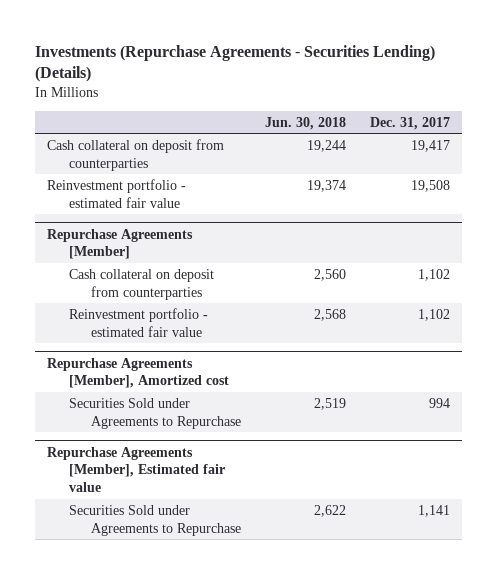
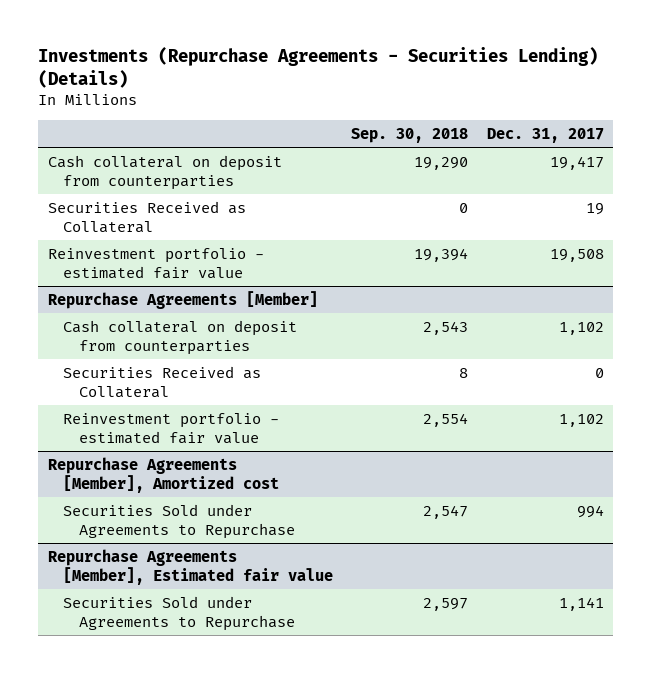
- | Jun. 30, 2018 | Dec. 31, 2017
+ | Sep. 30, 2018 | Dec. 31, 2017
+ Securities Received as Collateral | 0 | 19
@ Repurchase Agreements [Member]
+ Securities Received as Collateral | 8 | 0

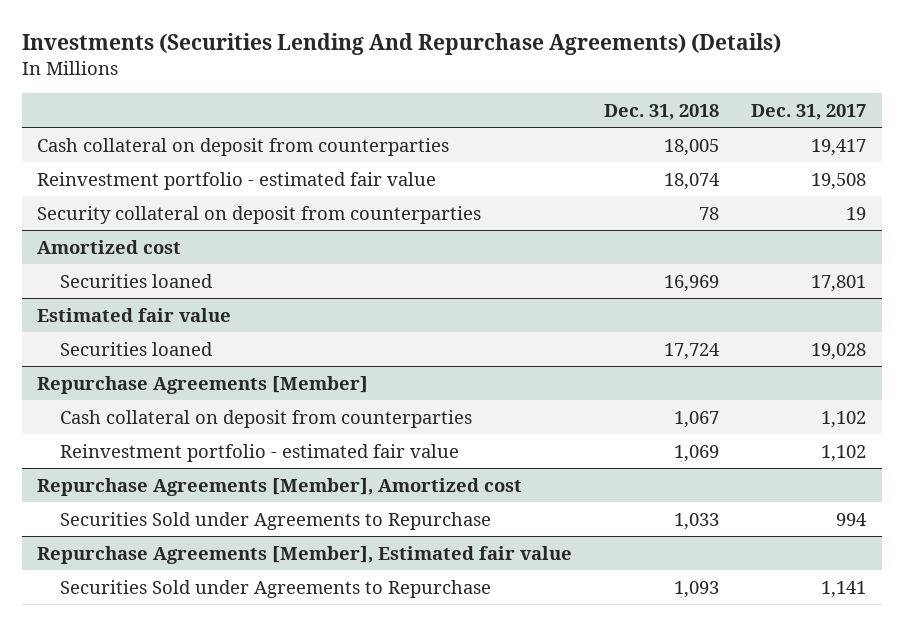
- Investments (Repurchase Agreements - Securities Lending) (Details)
+ Investments (Securities Lending And Repurchase Agreements) (Details)
- | Sep. 30, 2018 | Dec. 31, 2017
+ | Dec. 31, 2018 | Dec. 31, 2017
- Securities Received as Collateral | 0 | 19
+ Security collateral on deposit from counterparties | 78 | 19
+ Amortized cost
+ Securities loaned | 16,969 | 17,801
+ Estimated fair value
+ Securities loaned | 17,724 | 19,028
@ Repurchase Agreements [Member]
- Securities Received as Collateral | 8 | 0

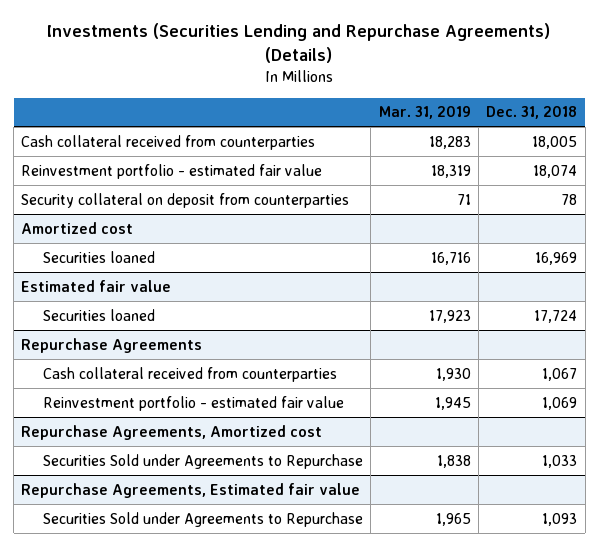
- Investments (Securities Lending And Repurchase Agreements) (Details)
+ Investments (Securities Lending and Repurchase Agreements) (Details)
- | Dec. 31, 2018 | Dec. 31, 2017
+ | Mar. 31, 2019 | Dec. 31, 2018
- Cash collateral on deposit from counterparties | 18,005 | 19,417
+ Cash collateral received from counterparties | 18,283 | 18,005
- Repurchase Agreements [Member]
- Cash collateral on deposit from counterparties | 1,067 | 1,102
+ Repurchase Agreements
+ Cash collateral received from counterparties | 1,930 | 1,067
- Repurchase Agreements [Member], Amortized cost
+ Repurchase Agreements, Amortized cost
- Repurchase Agreements [Member], Estimated fair value
+ Repurchase Agreements, Estimated fair value

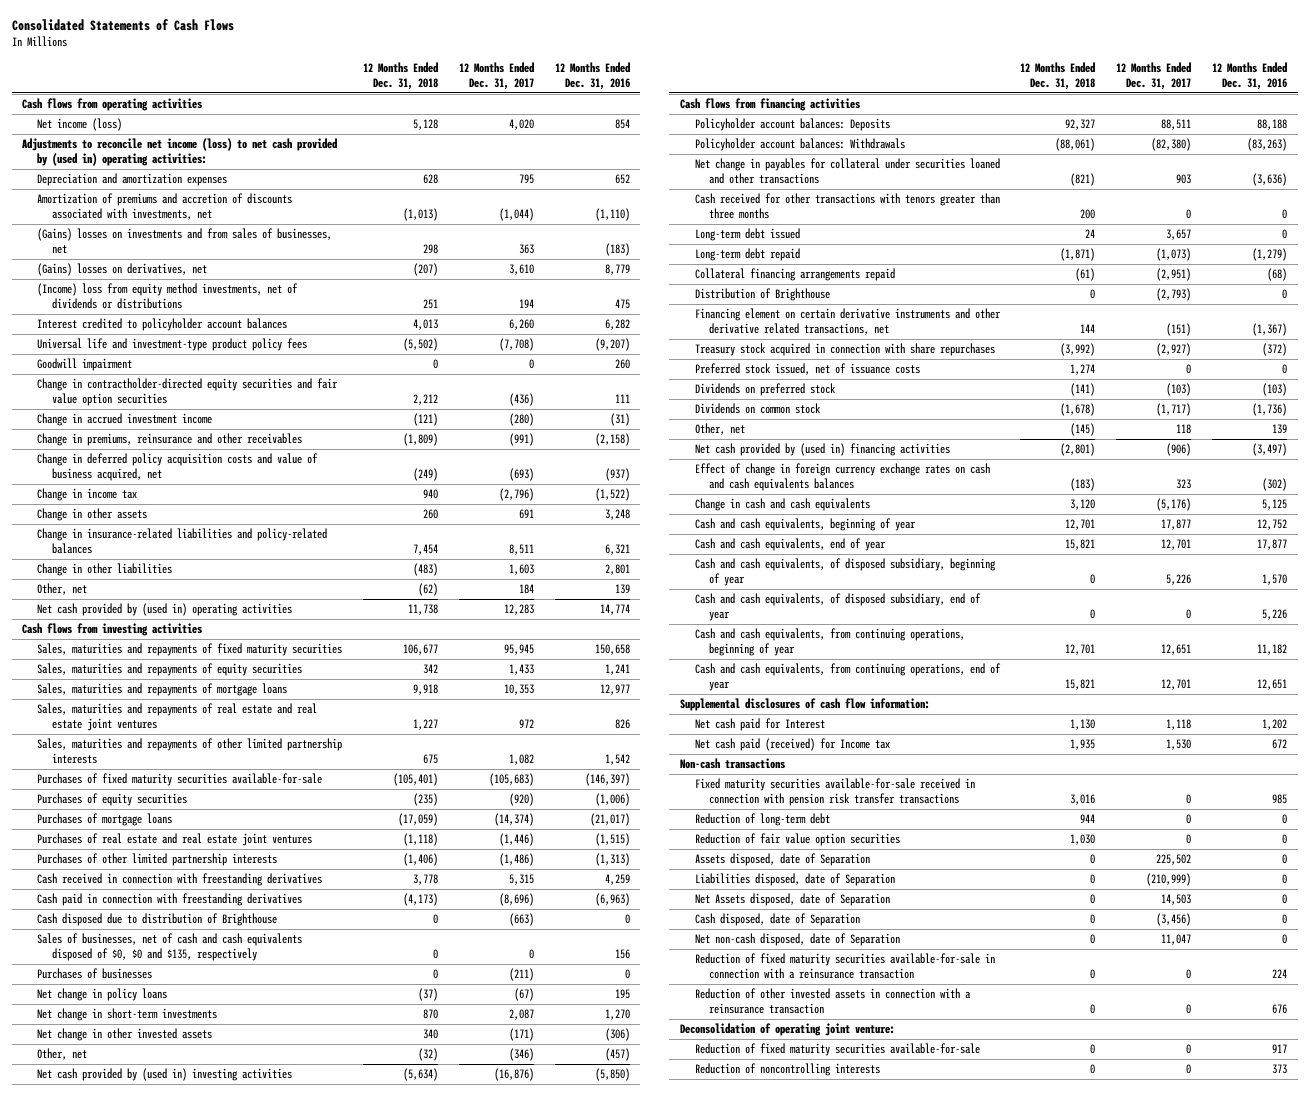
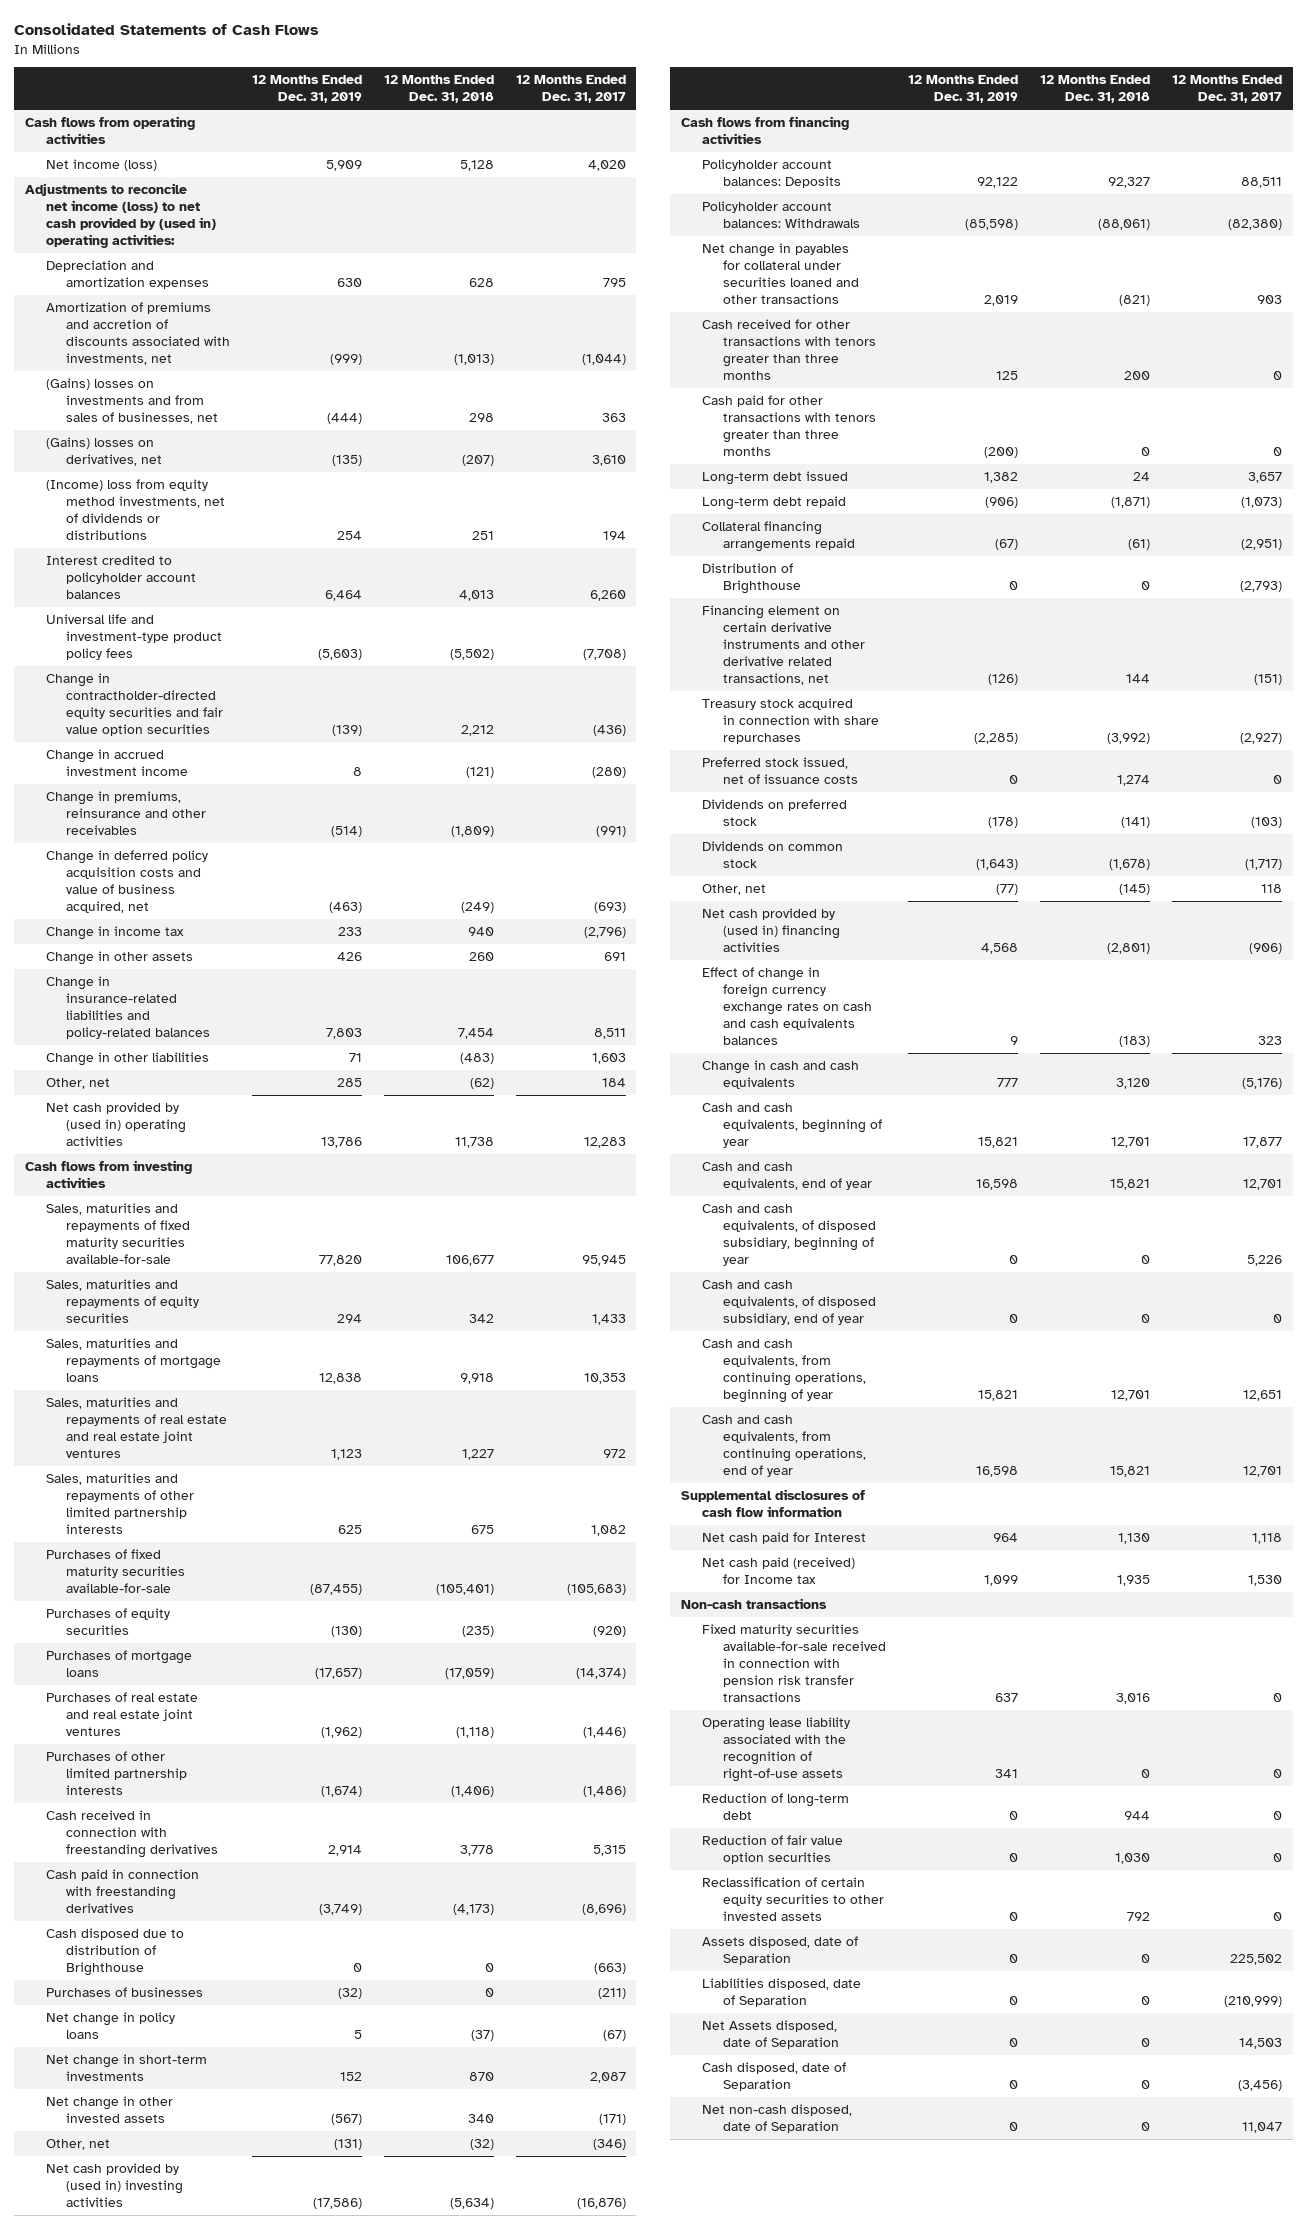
- | 12 Months Ended Dec. 31, 2018 | 12 Months Ended Dec. 31, 2017 | 12 Months Ended Dec. 31, 2016
+ | 12 Months Ended Dec. 31, 2019 | 12 Months Ended Dec. 31, 2018 | 12 Months Ended Dec. 31, 2017
- Goodwill impairment | 0 | 0 | 260
- Sales, maturities and repayments of fixed maturity securities | 106,677 | 95,945 | 150,658
+ Sales, maturities and repayments of fixed maturity securities available-for-sale | 77,820 | 106,677 | 95,945
- Sales of businesses, net of cash and cash equivalents disposed of $0, $0 and $135, respectively | 0 | 0 | 156
+ Cash paid for other transactions with tenors greater than three months | (200) | 0 | 0
- Supplemental disclosures of cash flow information:
+ Supplemental disclosures of cash flow information
+ Operating lease liability associated with the recognition of right-of-use assets | 341 | 0 | 0
+ Reclassification of certain equity securities to other invested assets | 0 | 792 | 0
- Reduction of fixed maturity securities available-for-sale in connection with a reinsurance transaction | 0 | 0 | 224
- Reduction of other invested assets in connection with a reinsurance transaction | 0 | 0 | 676
- Deconsolidation of operating joint venture:
- Reduction of fixed maturity securities available-for-sale | 0 | 0 | 917
- Reduction of noncontrolling interests | 0 | 0 | 373

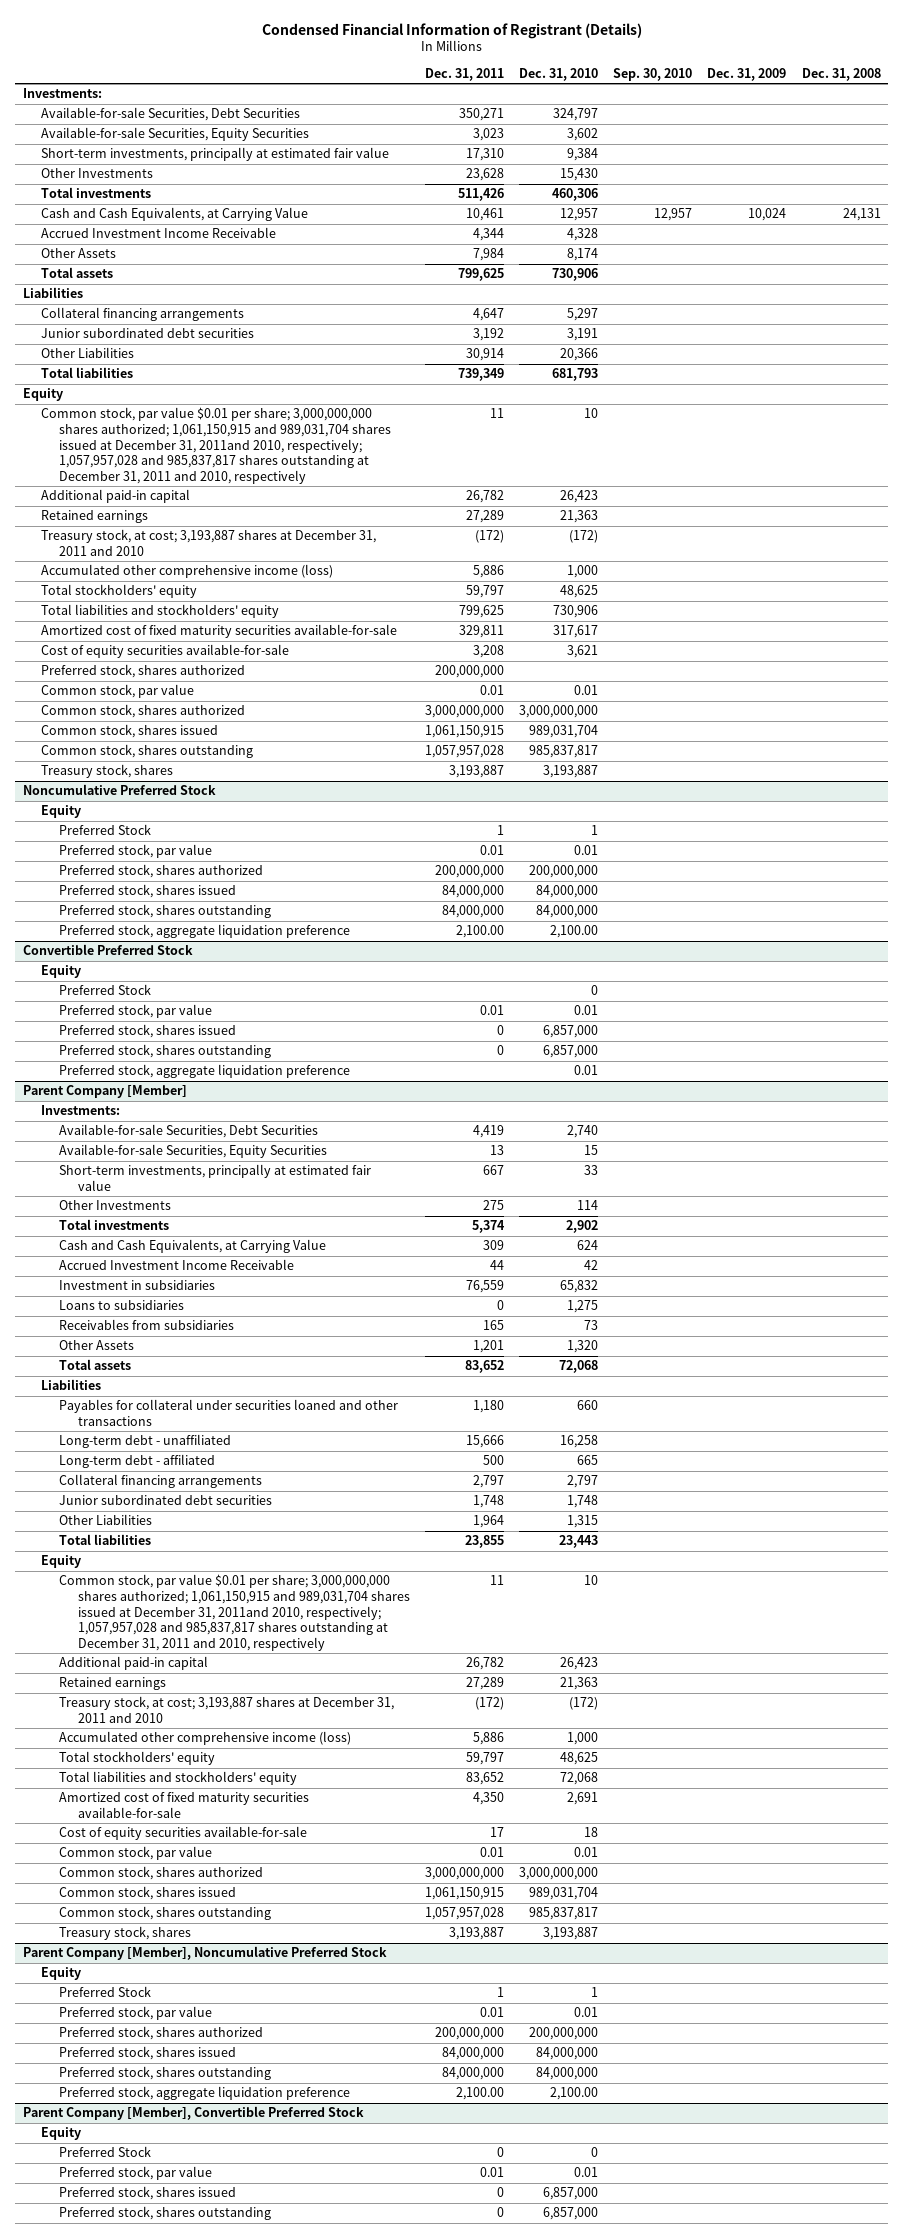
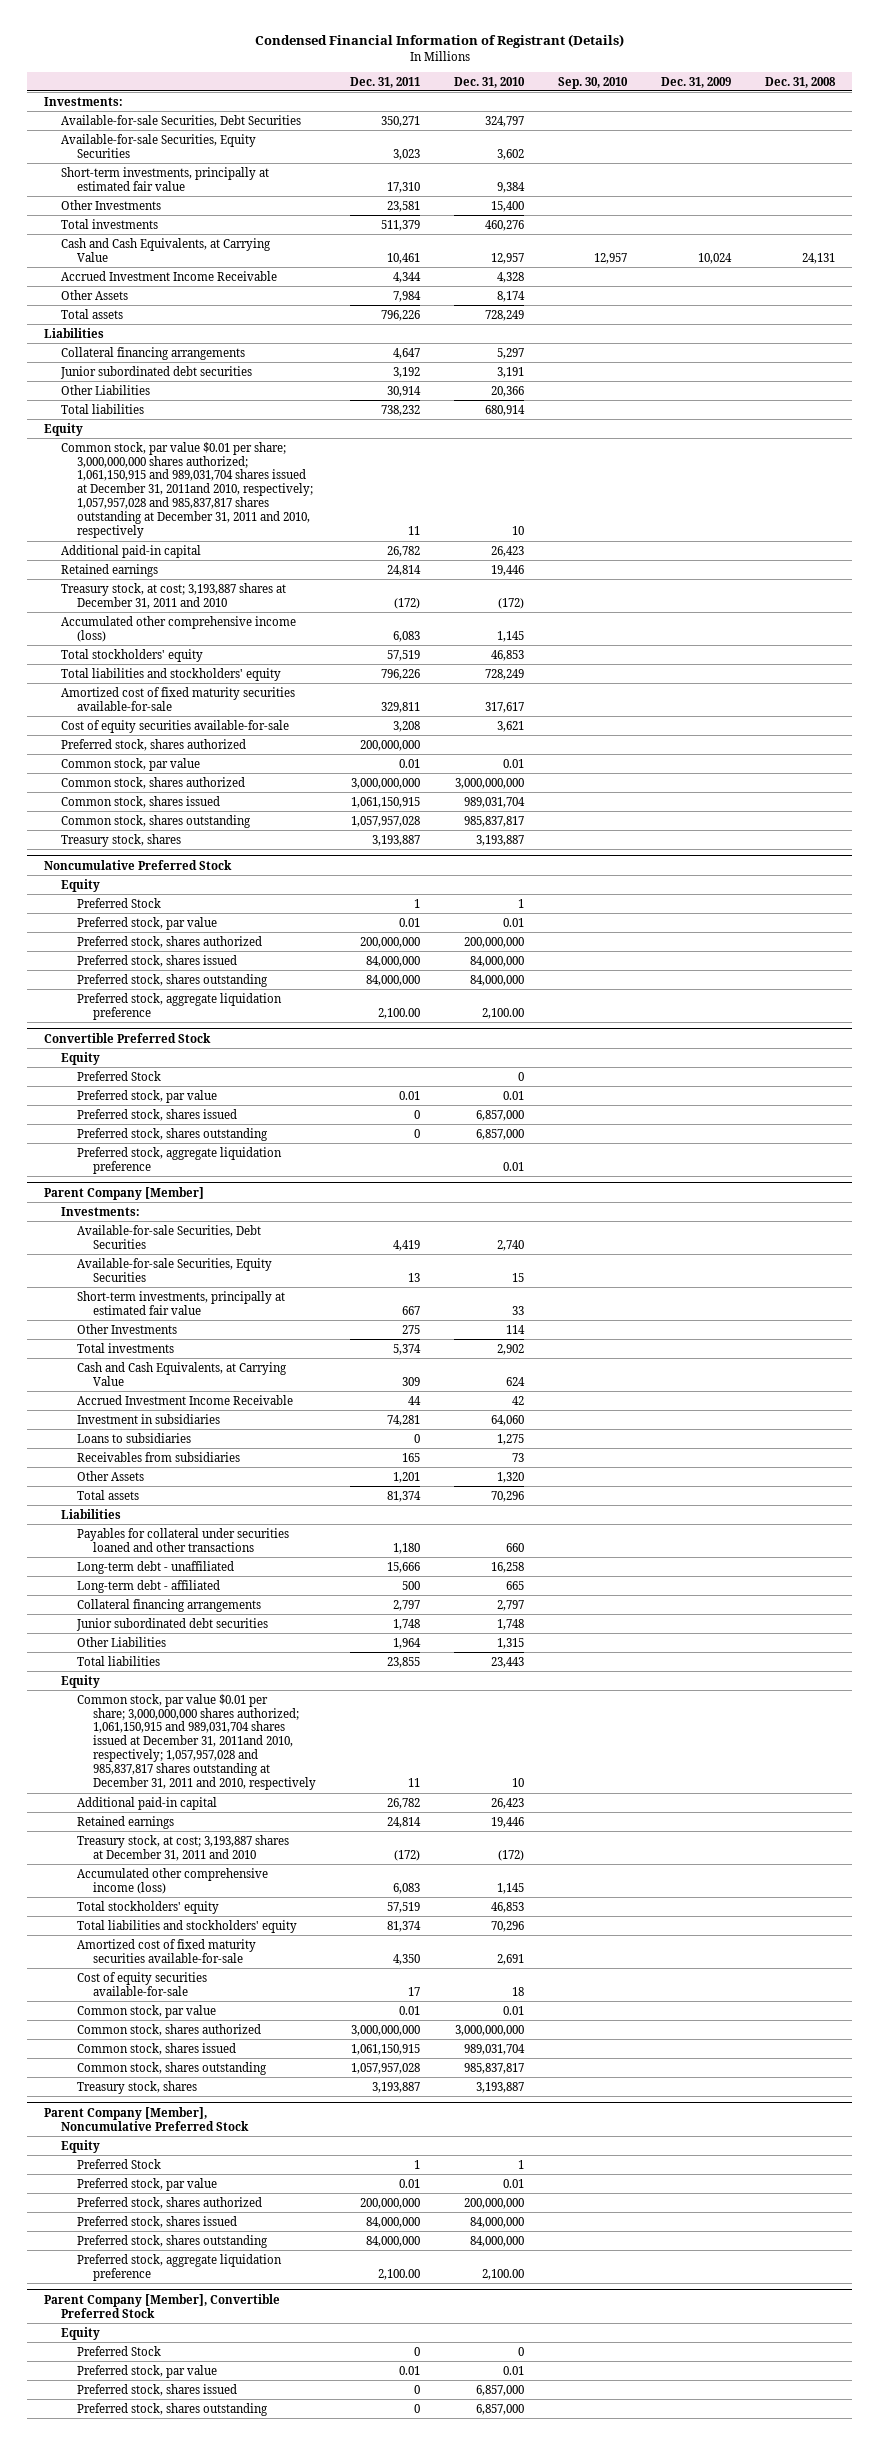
- Other Investments | 23,628 | 15,430 | | |
- Total investments | 511,426 | 460,306 | | |
+ Other Investments | 23,581 | 15,400 | | |
+ Total investments | 511,379 | 460,276 | | |
- Total assets | 799,625 | 730,906 | | |
+ Total assets | 796,226 | 728,249 | | |
- Total liabilities | 739,349 | 681,793 | | |
+ Total liabilities | 738,232 | 680,914 | | |
- Retained earnings | 27,289 | 21,363 | | |
+ Retained earnings | 24,814 | 19,446 | | |
- Accumulated other comprehensive income (loss) | 5,886 | 1,000 | | |
- Total stockholders' equity | 59,797 | 48,625 | | |
- Total liabilities and stockholders' equity | 799,625 | 730,906 | | |
+ Accumulated other comprehensive income (loss) | 6,083 | 1,145 | | |
+ Total stockholders' equity | 57,519 | 46,853 | | |
+ Total liabilities and stockholders' equity | 796,226 | 728,249 | | |
@ Parent Company [Member]
- Investment in subsidiaries | 76,559 | 65,832 | | |
+ Investment in subsidiaries | 74,281 | 64,060 | | |
- Total assets | 83,652 | 72,068 | | |
+ Total assets | 81,374 | 70,296 | | |
- Retained earnings | 27,289 | 21,363 | | |
+ Retained earnings | 24,814 | 19,446 | | |
- Accumulated other comprehensive income (loss) | 5,886 | 1,000 | | |
- Total stockholders' equity | 59,797 | 48,625 | | |
- Total liabilities and stockholders' equity | 83,652 | 72,068 | | |
+ Accumulated other comprehensive income (loss) | 6,083 | 1,145 | | |
+ Total stockholders' equity | 57,519 | 46,853 | | |
+ Total liabilities and stockholders' equity | 81,374 | 70,296 | | |

